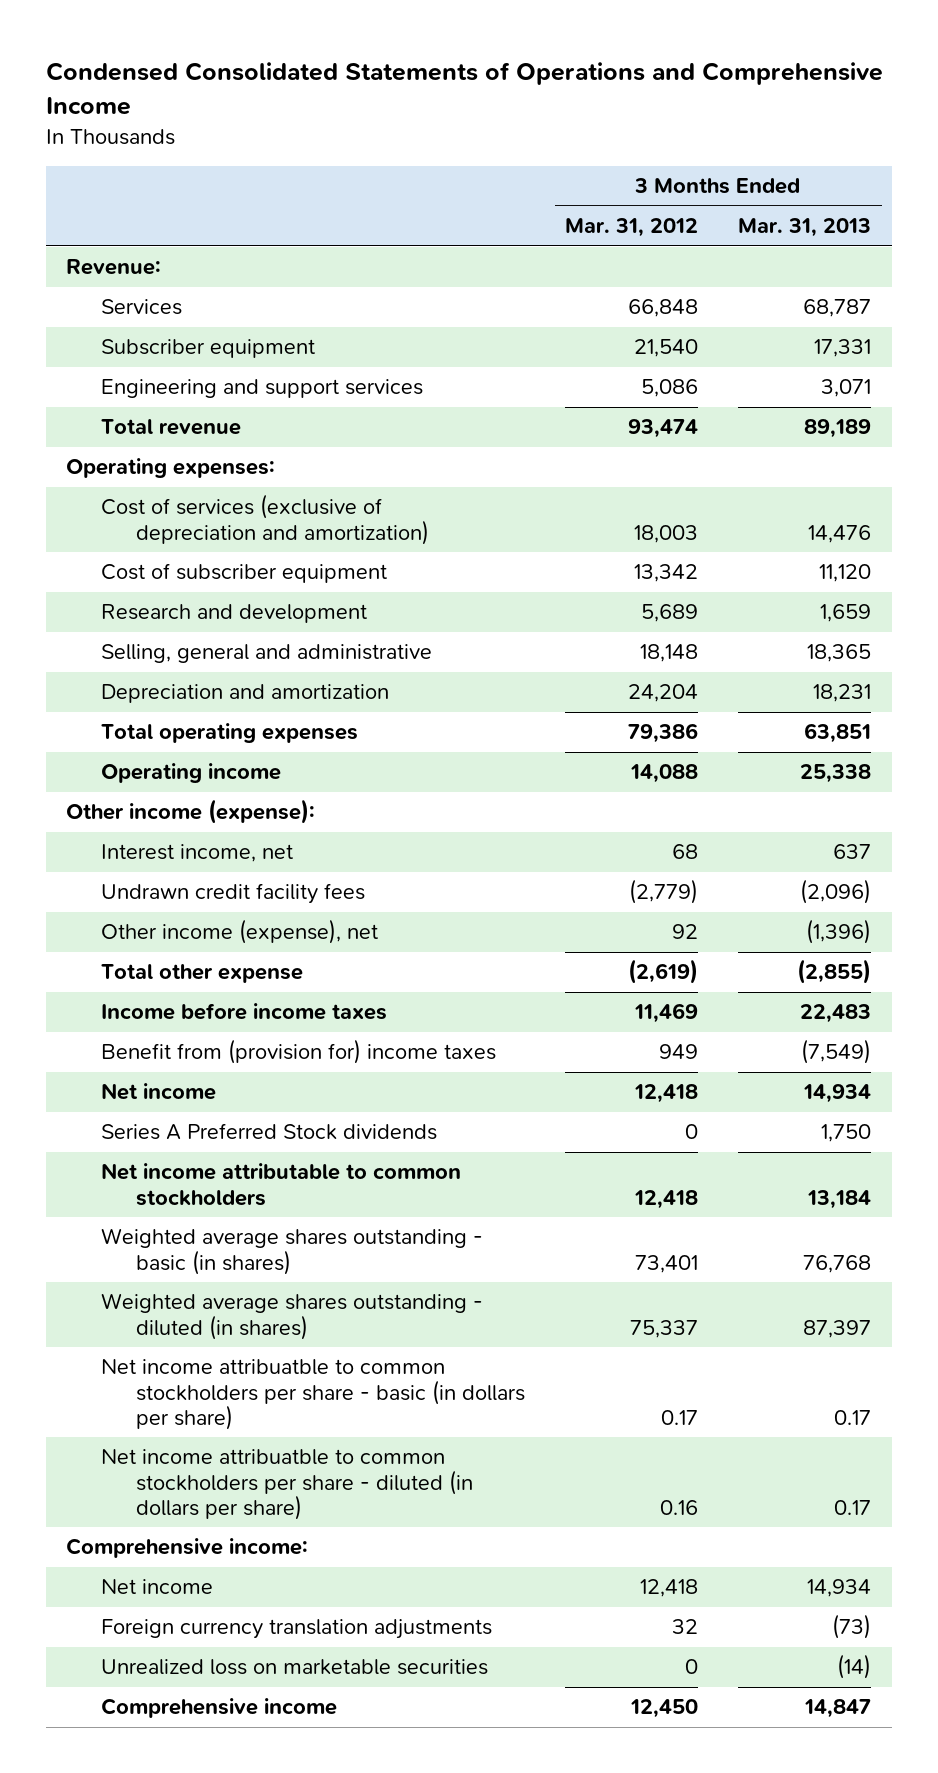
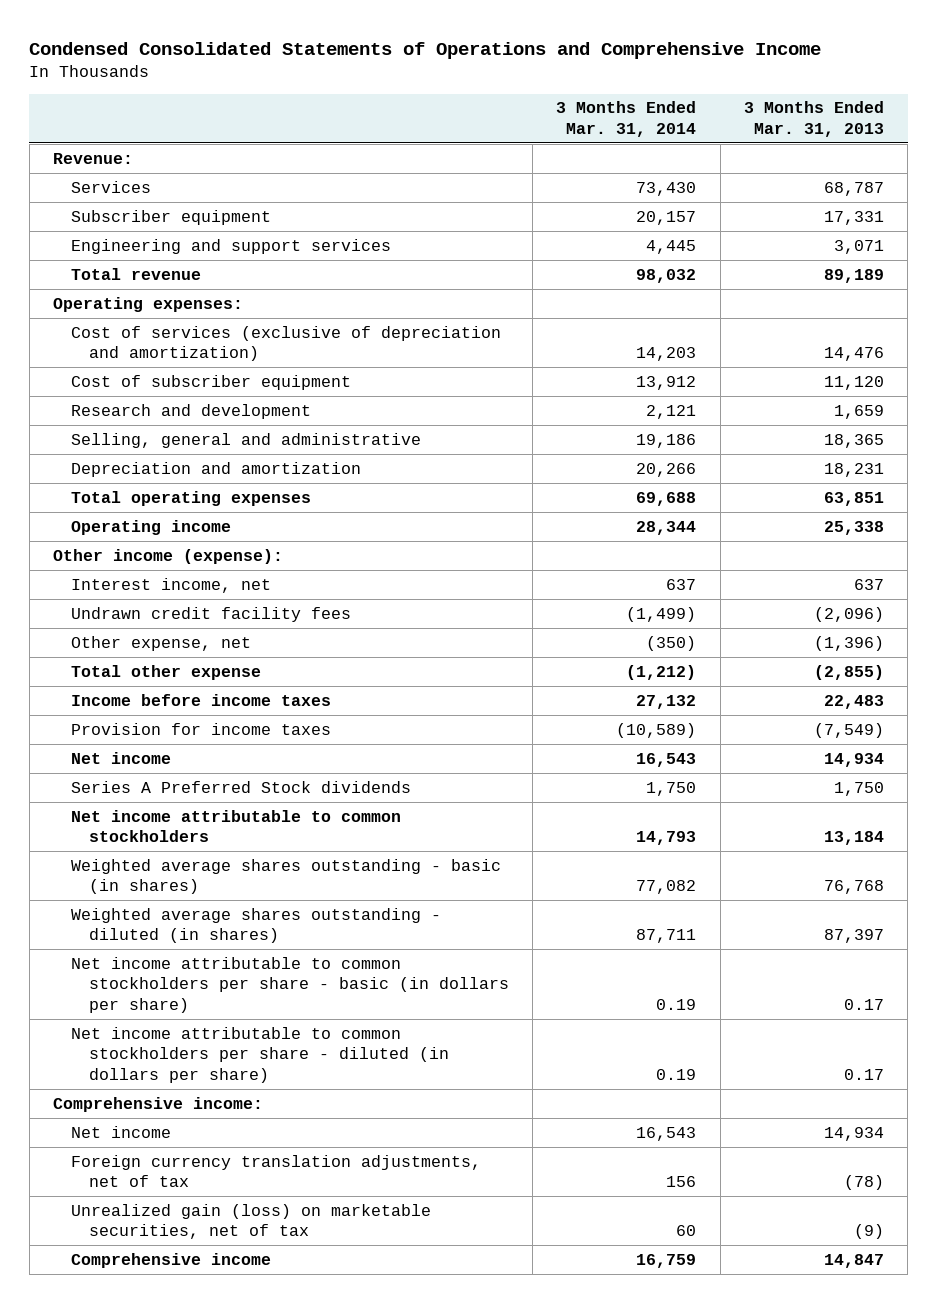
- | 3 Months Ended Mar. 31, 2012 | 3 Months Ended Mar. 31, 2013
+ | 3 Months Ended Mar. 31, 2014 | 3 Months Ended Mar. 31, 2013
- Other income (expense), net | 92 | (1,396)
+ Other expense, net | (350) | (1,396)
- Benefit from (provision for) income taxes | 949 | (7,549)
+ Provision for income taxes | (10,589) | (7,549)
- Net income attribuatble to common stockholders per share - basic (in dollars per share) | 0.17 | 0.17
- Net income attribuatble to common stockholders per share - diluted (in dollars per share) | 0.16 | 0.17
+ Net income attributable to common stockholders per share - basic (in dollars per share) | 0.19 | 0.17
+ Net income attributable to common stockholders per share - diluted (in dollars per share) | 0.19 | 0.17
- Foreign currency translation adjustments | 32 | (73)
- Unrealized loss on marketable securities | 0 | (14)
+ Foreign currency translation adjustments, net of tax | 156 | (78)
+ Unrealized gain (loss) on marketable securities, net of tax | 60 | (9)

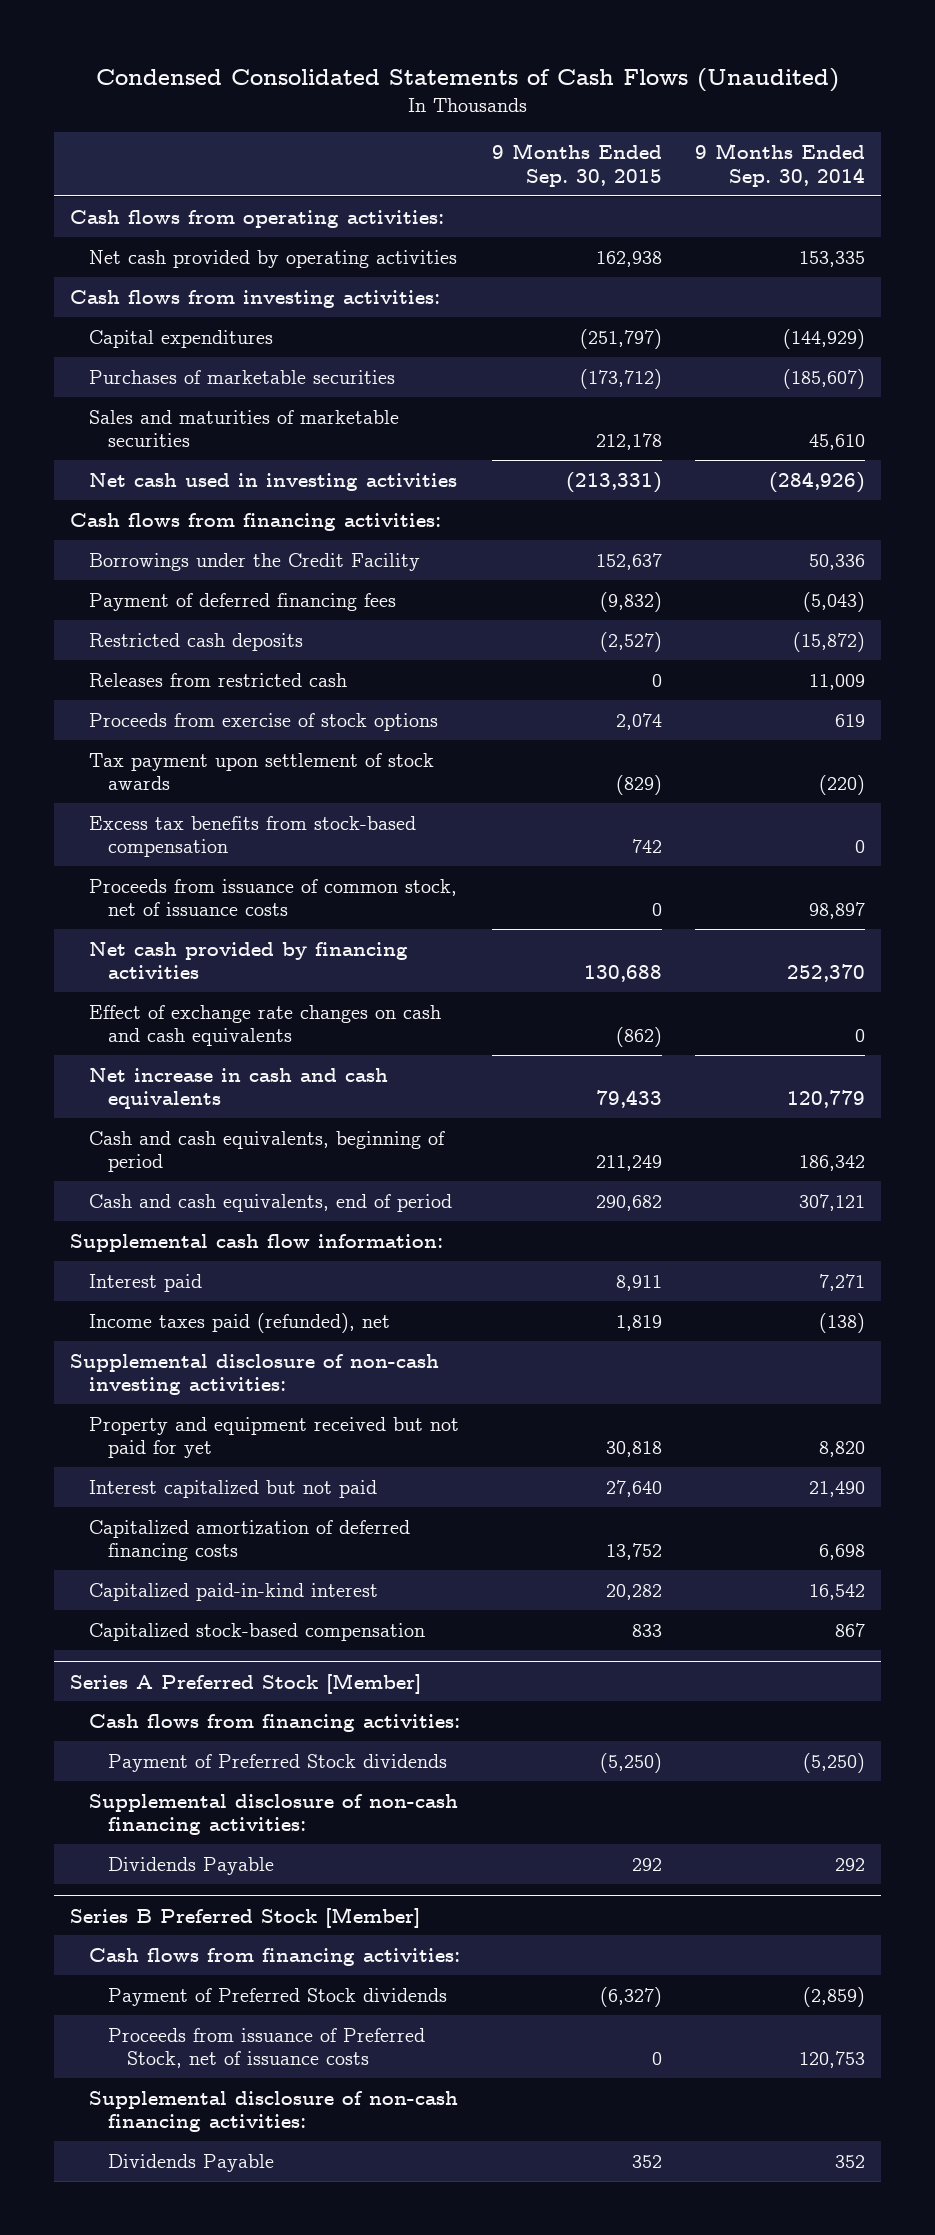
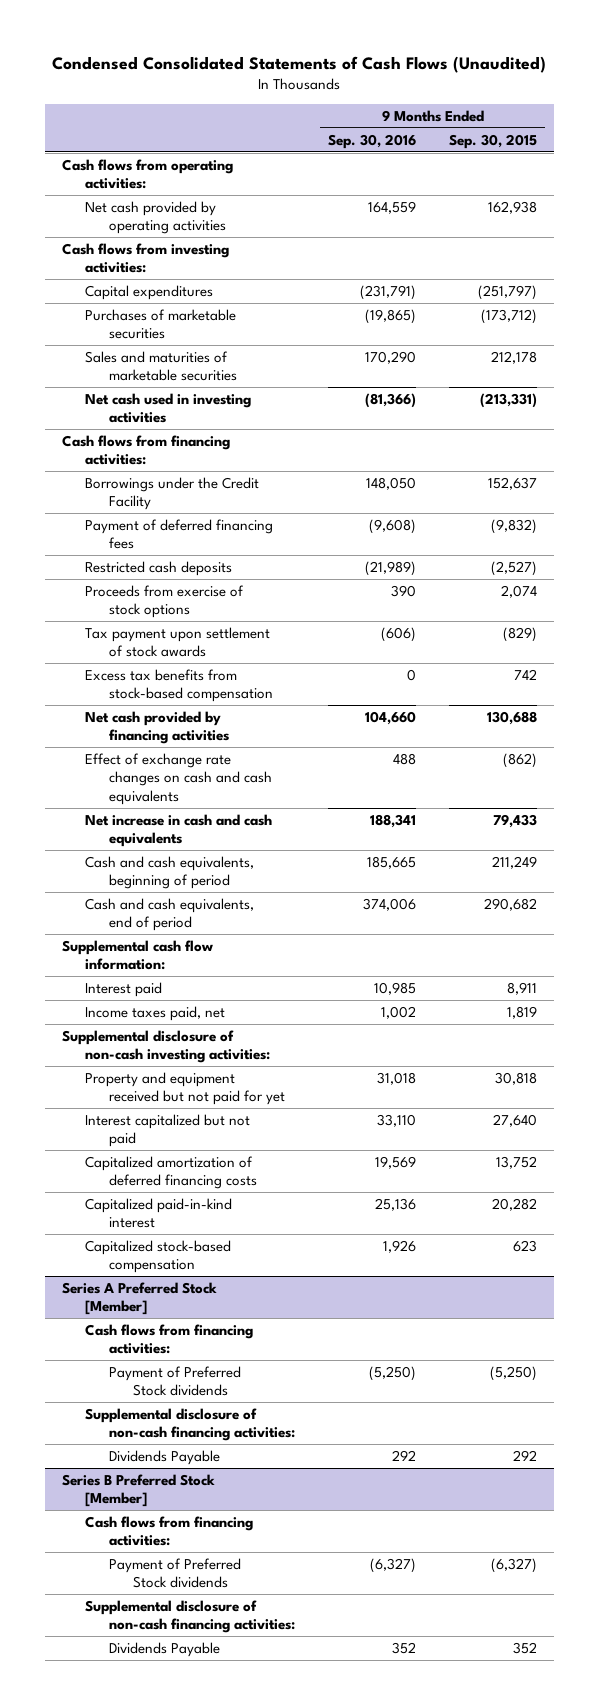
- | 9 Months Ended Sep. 30, 2015 | 9 Months Ended Sep. 30, 2014
+ | 9 Months Ended Sep. 30, 2016 | 9 Months Ended Sep. 30, 2015
- Releases from restricted cash | 0 | 11,009
- Proceeds from issuance of common stock, net of issuance costs | 0 | 98,897
- Income taxes paid (refunded), net | 1,819 | (138)
+ Income taxes paid, net | 1,002 | 1,819
- Capitalized stock-based compensation | 833 | 867
+ Capitalized stock-based compensation | 1,926 | 623
@ Series B Preferred Stock [Member]
- Proceeds from issuance of Preferred Stock, net of issuance costs | 0 | 120,753

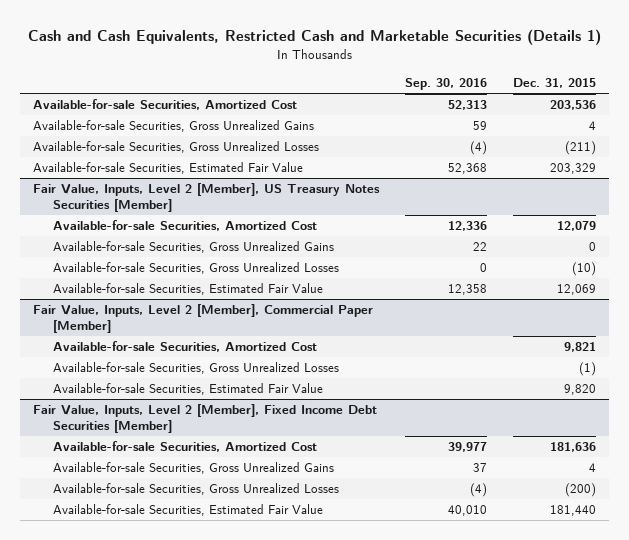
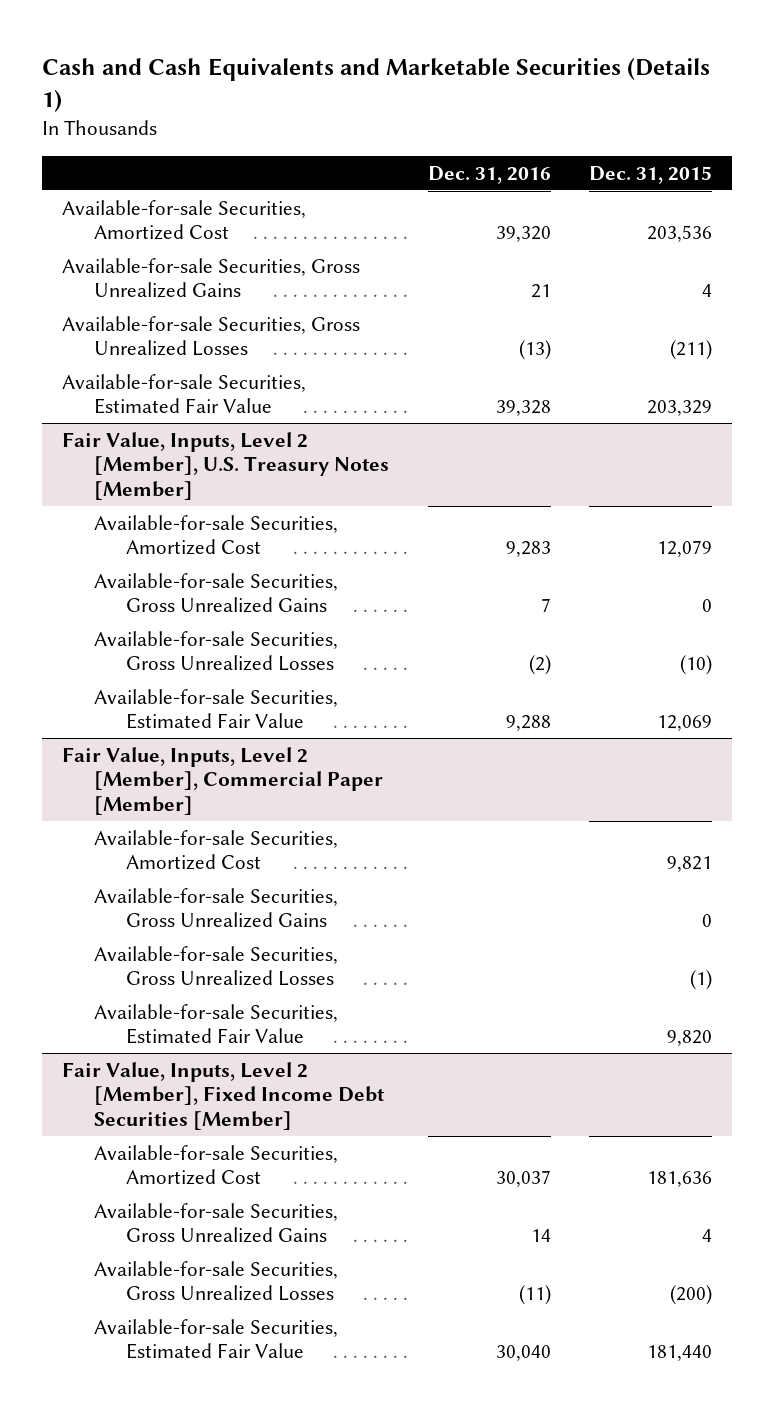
- Cash and Cash Equivalents, Restricted Cash and Marketable Securities (Details 1)
+ Cash and Cash Equivalents and Marketable Securities (Details 1)
- | Sep. 30, 2016 | Dec. 31, 2015
+ | Dec. 31, 2016 | Dec. 31, 2015
- Fair Value, Inputs, Level 2 [Member], US Treasury Notes Securities [Member]
+ Fair Value, Inputs, Level 2 [Member], U.S. Treasury Notes [Member]
@ Fair Value, Inputs, Level 2 [Member], Commercial Paper [Member]
+ Available-for-sale Securities, Gross Unrealized Gains | | 0

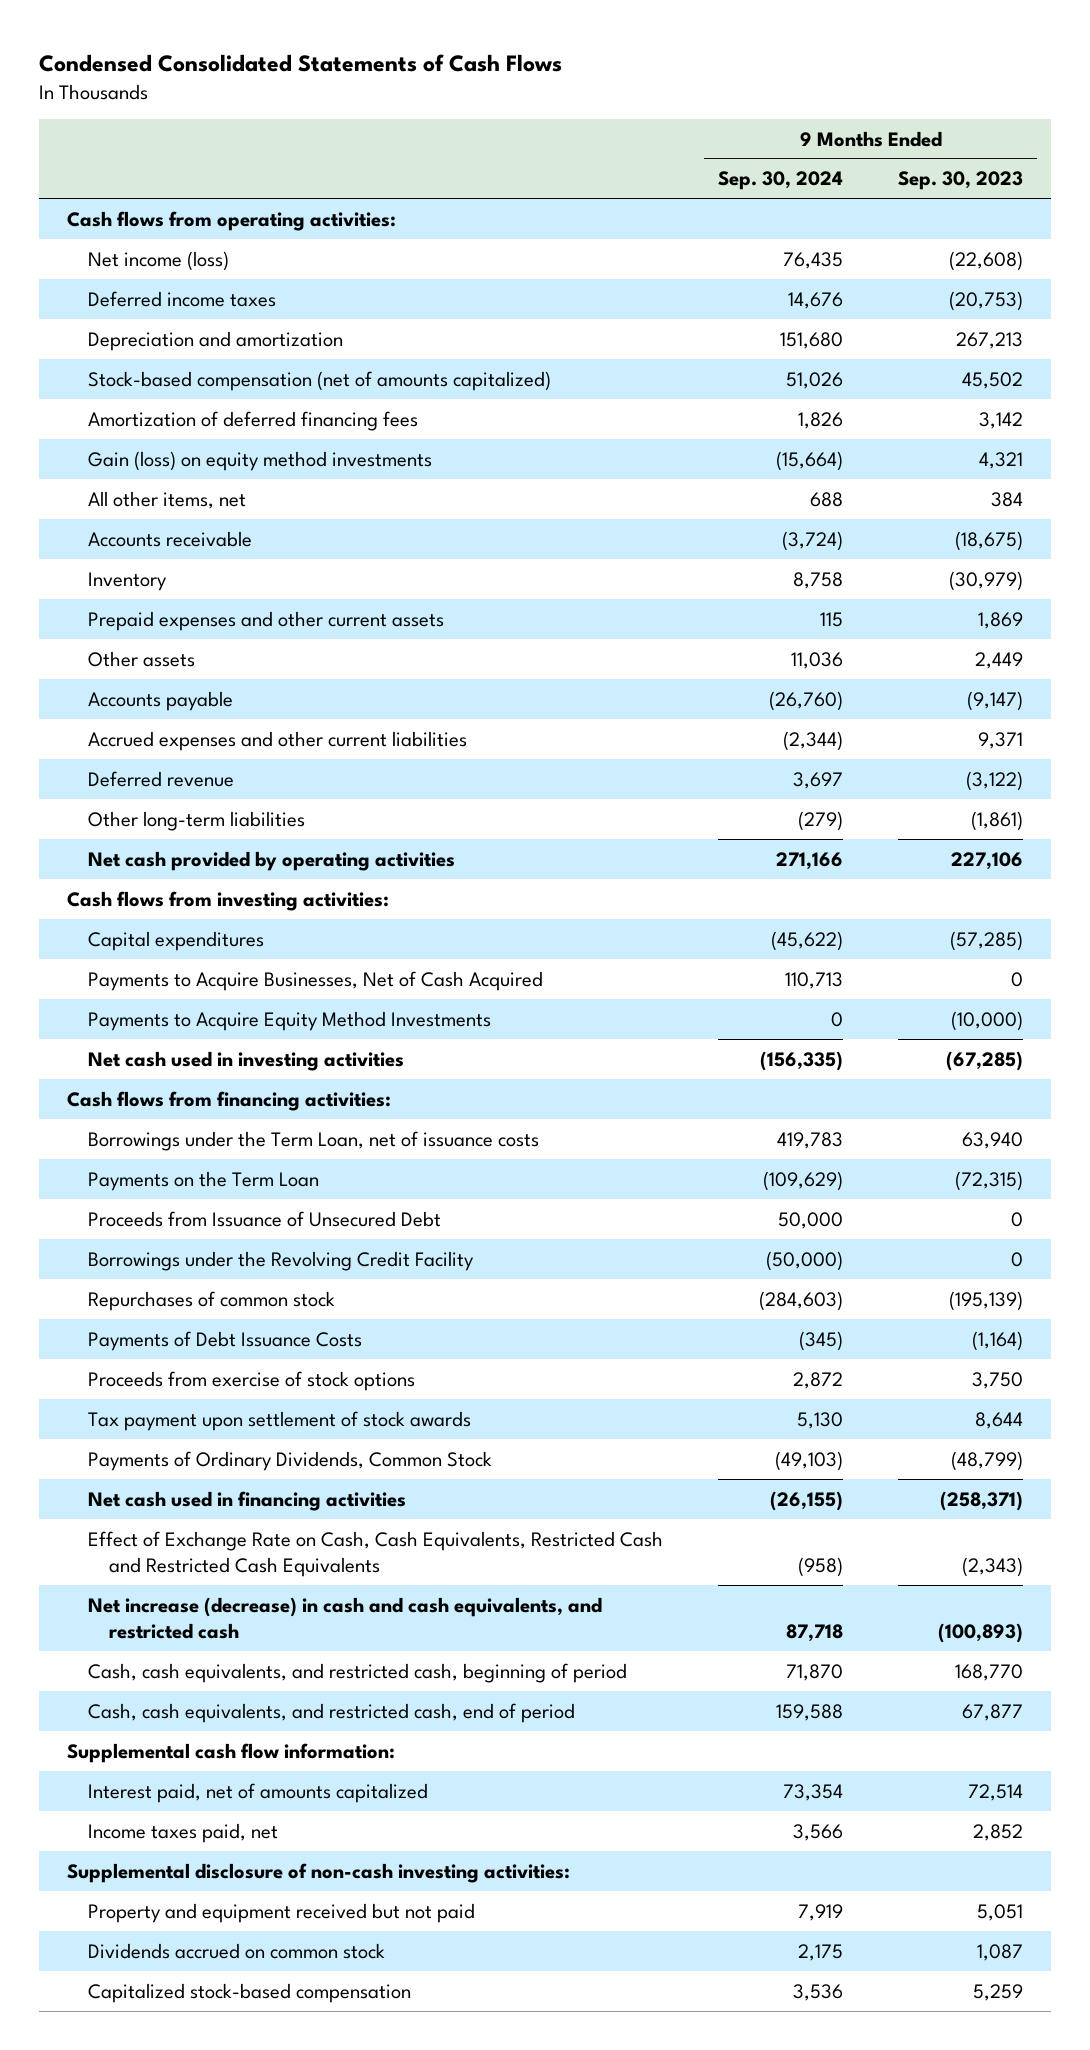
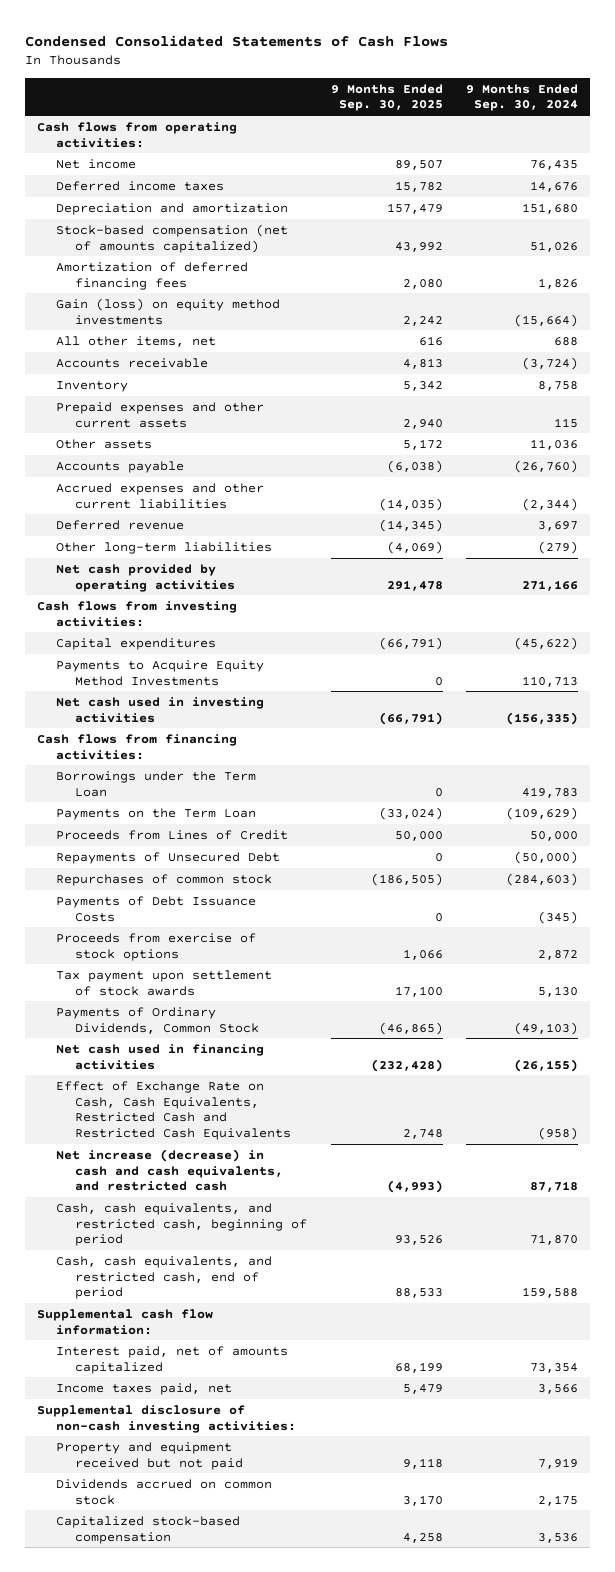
- | 9 Months Ended Sep. 30, 2024 | 9 Months Ended Sep. 30, 2023
+ | 9 Months Ended Sep. 30, 2025 | 9 Months Ended Sep. 30, 2024
- Net income (loss) | 76,435 | (22,608)
+ Net income | 89,507 | 76,435
- Payments to Acquire Businesses, Net of Cash Acquired | 110,713 | 0
- Payments to Acquire Equity Method Investments | 0 | (10,000)
+ Payments to Acquire Equity Method Investments | 0 | 110,713
- Borrowings under the Term Loan, net of issuance costs | 419,783 | 63,940
+ Borrowings under the Term Loan | 0 | 419,783
- Proceeds from Issuance of Unsecured Debt | 50,000 | 0
- Borrowings under the Revolving Credit Facility | (50,000) | 0
+ Proceeds from Lines of Credit | 50,000 | 50,000
+ Repayments of Unsecured Debt | 0 | (50,000)

